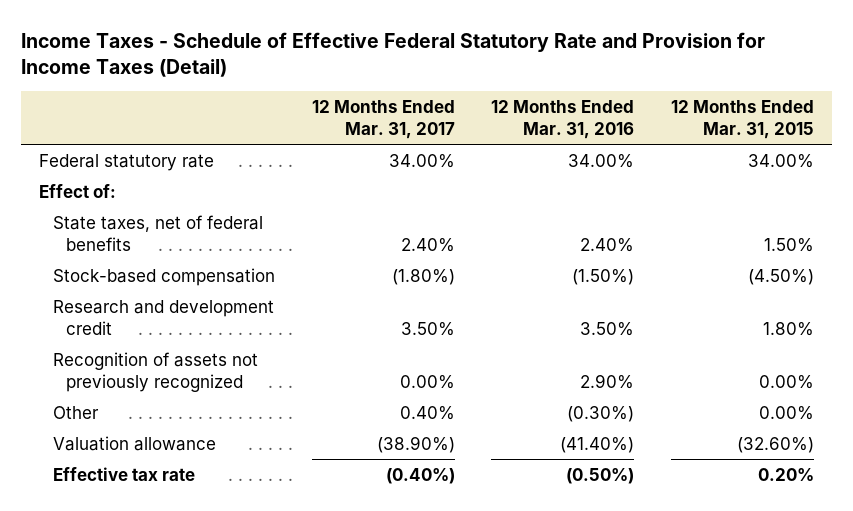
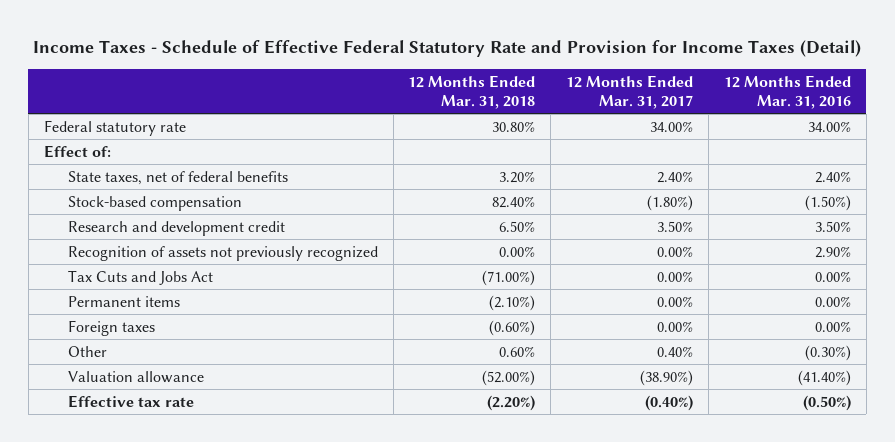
- | 12 Months Ended Mar. 31, 2017 | 12 Months Ended Mar. 31, 2016 | 12 Months Ended Mar. 31, 2015
+ | 12 Months Ended Mar. 31, 2018 | 12 Months Ended Mar. 31, 2017 | 12 Months Ended Mar. 31, 2016
+ Tax Cuts and Jobs Act | (71.00%) | 0.00% | 0.00%
+ Permanent items | (2.10%) | 0.00% | 0.00%
+ Foreign taxes | (0.60%) | 0.00% | 0.00%

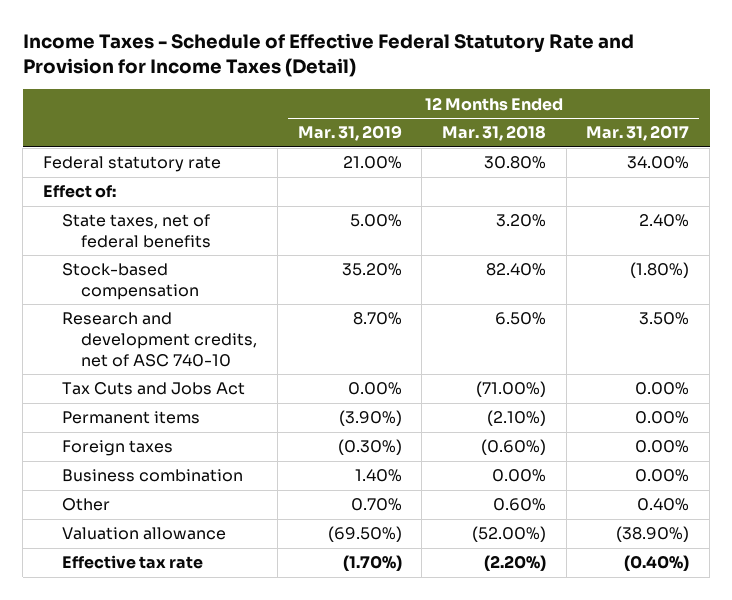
- | 12 Months Ended Mar. 31, 2018 | 12 Months Ended Mar. 31, 2017 | 12 Months Ended Mar. 31, 2016
+ | 12 Months Ended Mar. 31, 2019 | 12 Months Ended Mar. 31, 2018 | 12 Months Ended Mar. 31, 2017
- Research and development credit | 6.50% | 3.50% | 3.50%
- Recognition of assets not previously recognized | 0.00% | 0.00% | 2.90%
+ Research and development credits, net of ASC 740-10 | 8.70% | 6.50% | 3.50%
+ Business combination | 1.40% | 0.00% | 0.00%

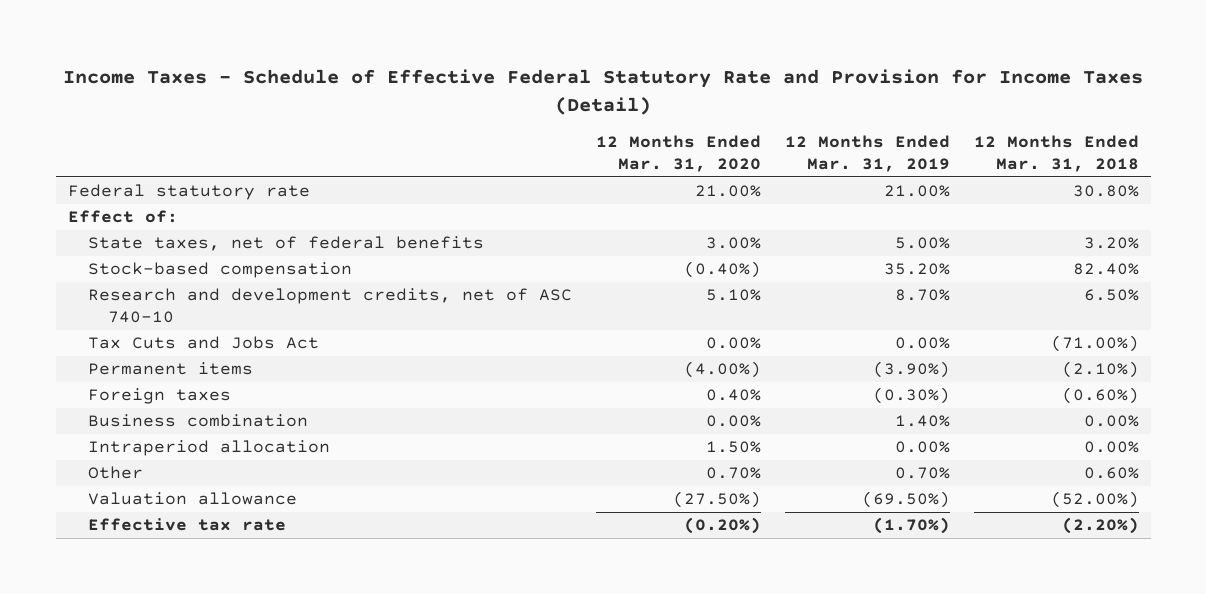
- | 12 Months Ended Mar. 31, 2019 | 12 Months Ended Mar. 31, 2018 | 12 Months Ended Mar. 31, 2017
+ | 12 Months Ended Mar. 31, 2020 | 12 Months Ended Mar. 31, 2019 | 12 Months Ended Mar. 31, 2018
+ Intraperiod allocation | 1.50% | 0.00% | 0.00%

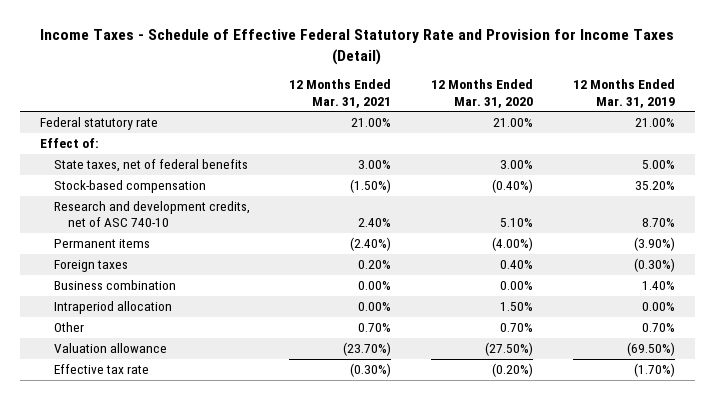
- | 12 Months Ended Mar. 31, 2020 | 12 Months Ended Mar. 31, 2019 | 12 Months Ended Mar. 31, 2018
+ | 12 Months Ended Mar. 31, 2021 | 12 Months Ended Mar. 31, 2020 | 12 Months Ended Mar. 31, 2019
- Tax Cuts and Jobs Act | 0.00% | 0.00% | (71.00%)

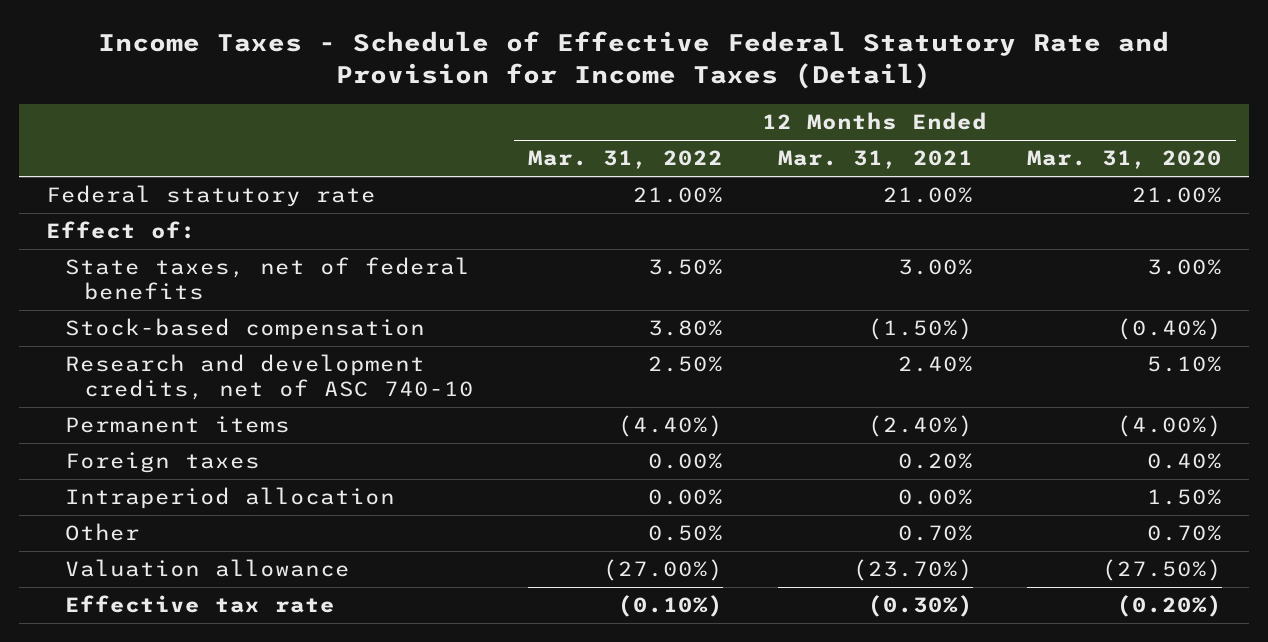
- | 12 Months Ended Mar. 31, 2021 | 12 Months Ended Mar. 31, 2020 | 12 Months Ended Mar. 31, 2019
+ | 12 Months Ended Mar. 31, 2022 | 12 Months Ended Mar. 31, 2021 | 12 Months Ended Mar. 31, 2020
- Business combination | 0.00% | 0.00% | 1.40%

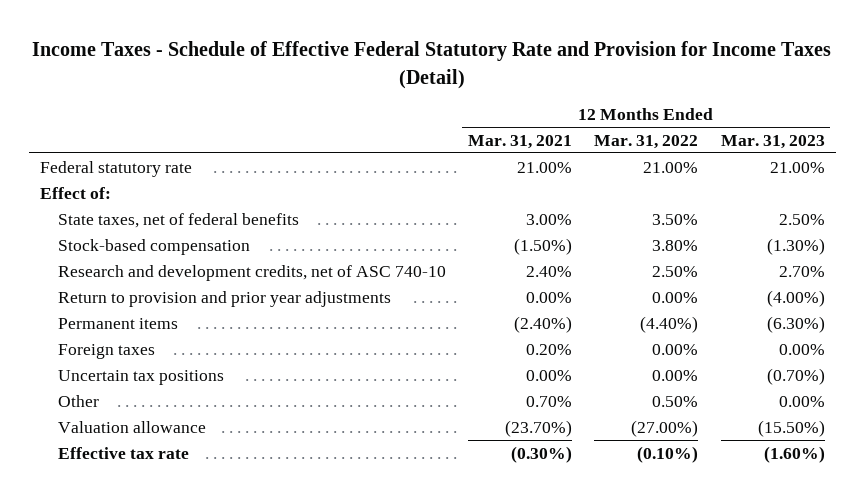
- | 12 Months Ended Mar. 31, 2022 | 12 Months Ended Mar. 31, 2021 | 12 Months Ended Mar. 31, 2020
+ | 12 Months Ended Mar. 31, 2021 | 12 Months Ended Mar. 31, 2022 | 12 Months Ended Mar. 31, 2023
+ Return to provision and prior year adjustments | 0.00% | 0.00% | (4.00%)
- Intraperiod allocation | 0.00% | 0.00% | 1.50%
+ Uncertain tax positions | 0.00% | 0.00% | (0.70%)

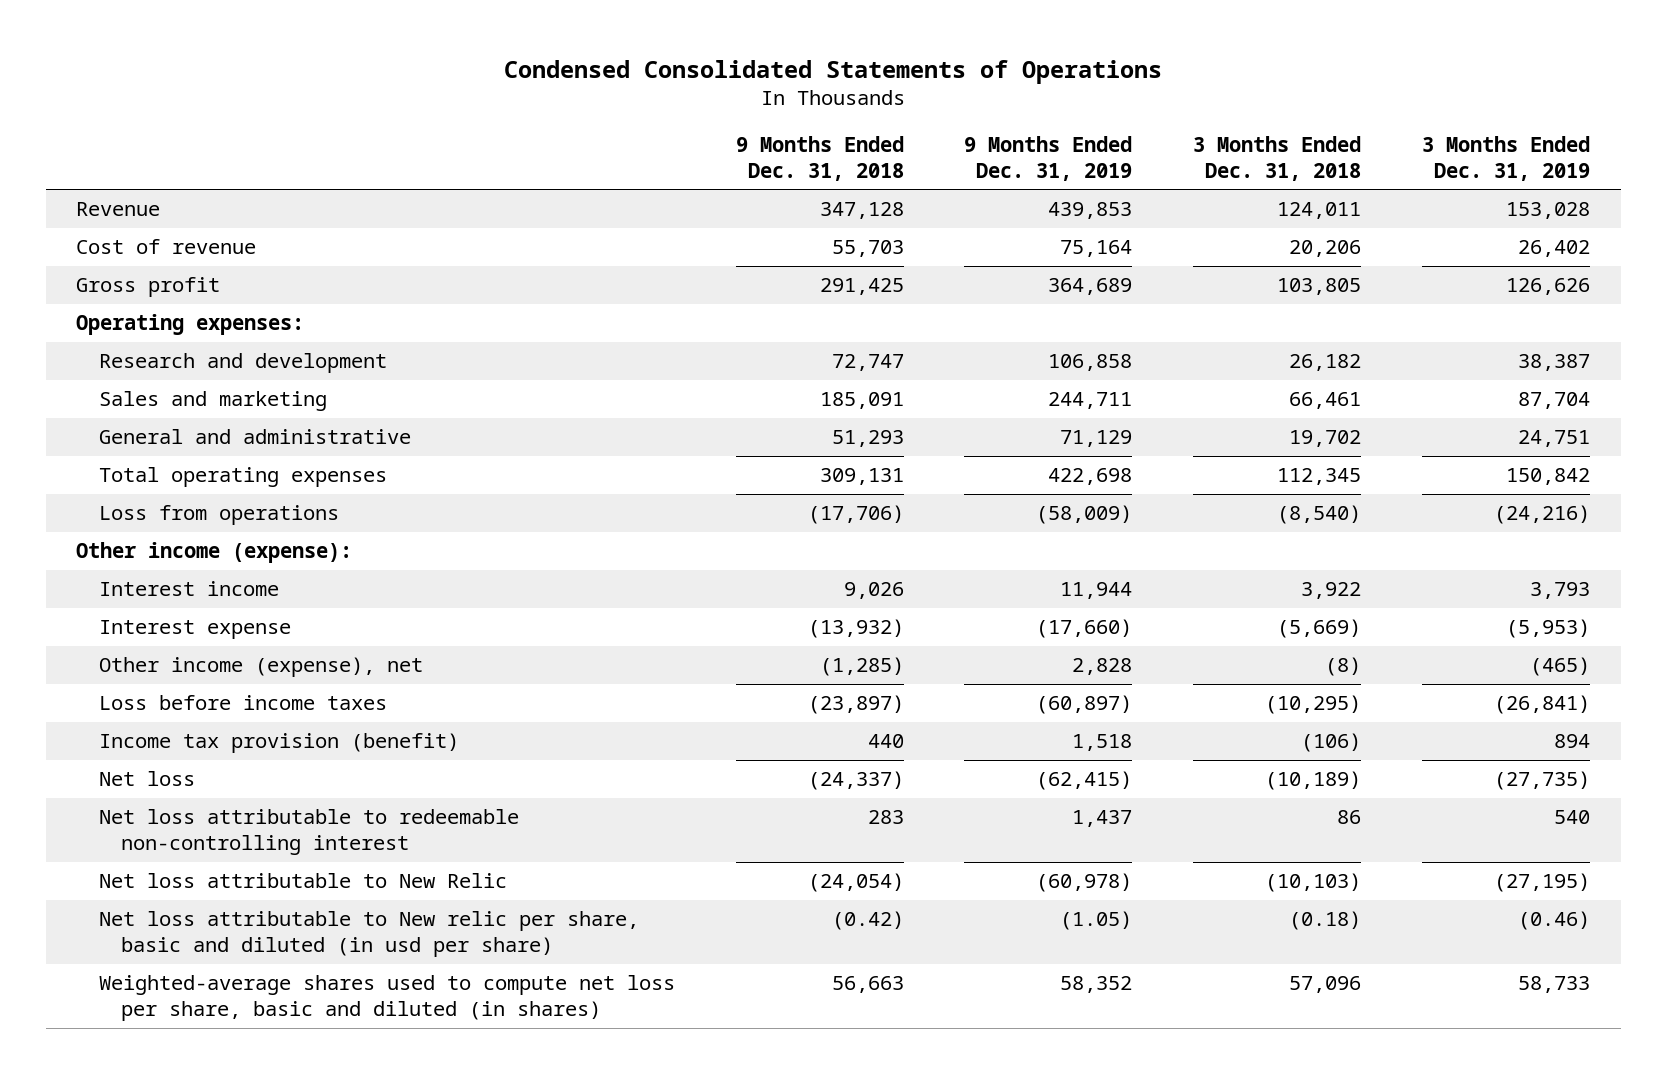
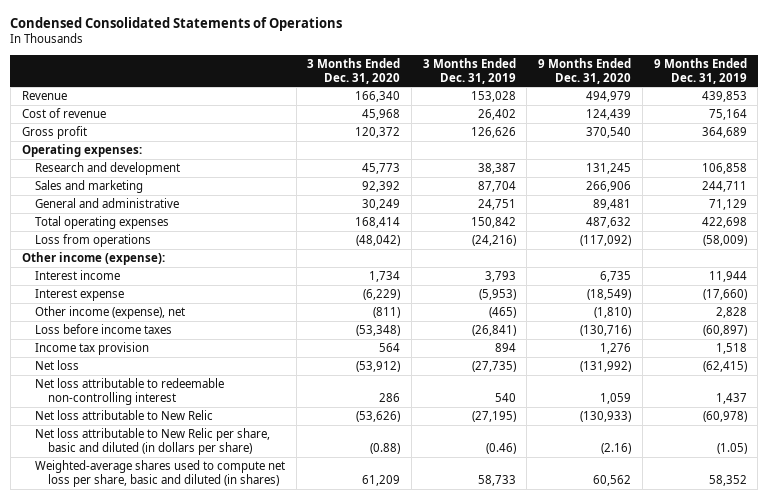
- | 9 Months Ended Dec. 31, 2018 | 9 Months Ended Dec. 31, 2019 | 3 Months Ended Dec. 31, 2018 | 3 Months Ended Dec. 31, 2019
+ | 3 Months Ended Dec. 31, 2020 | 3 Months Ended Dec. 31, 2019 | 9 Months Ended Dec. 31, 2020 | 9 Months Ended Dec. 31, 2019
- Income tax provision (benefit) | 440 | 1,518 | (106) | 894
+ Income tax provision | 564 | 894 | 1,276 | 1,518
- Net loss attributable to New relic per share, basic and diluted (in usd per share) | (0.42) | (1.05) | (0.18) | (0.46)
+ Net loss attributable to New Relic per share, basic and diluted (in dollars per share) | (0.88) | (0.46) | (2.16) | (1.05)

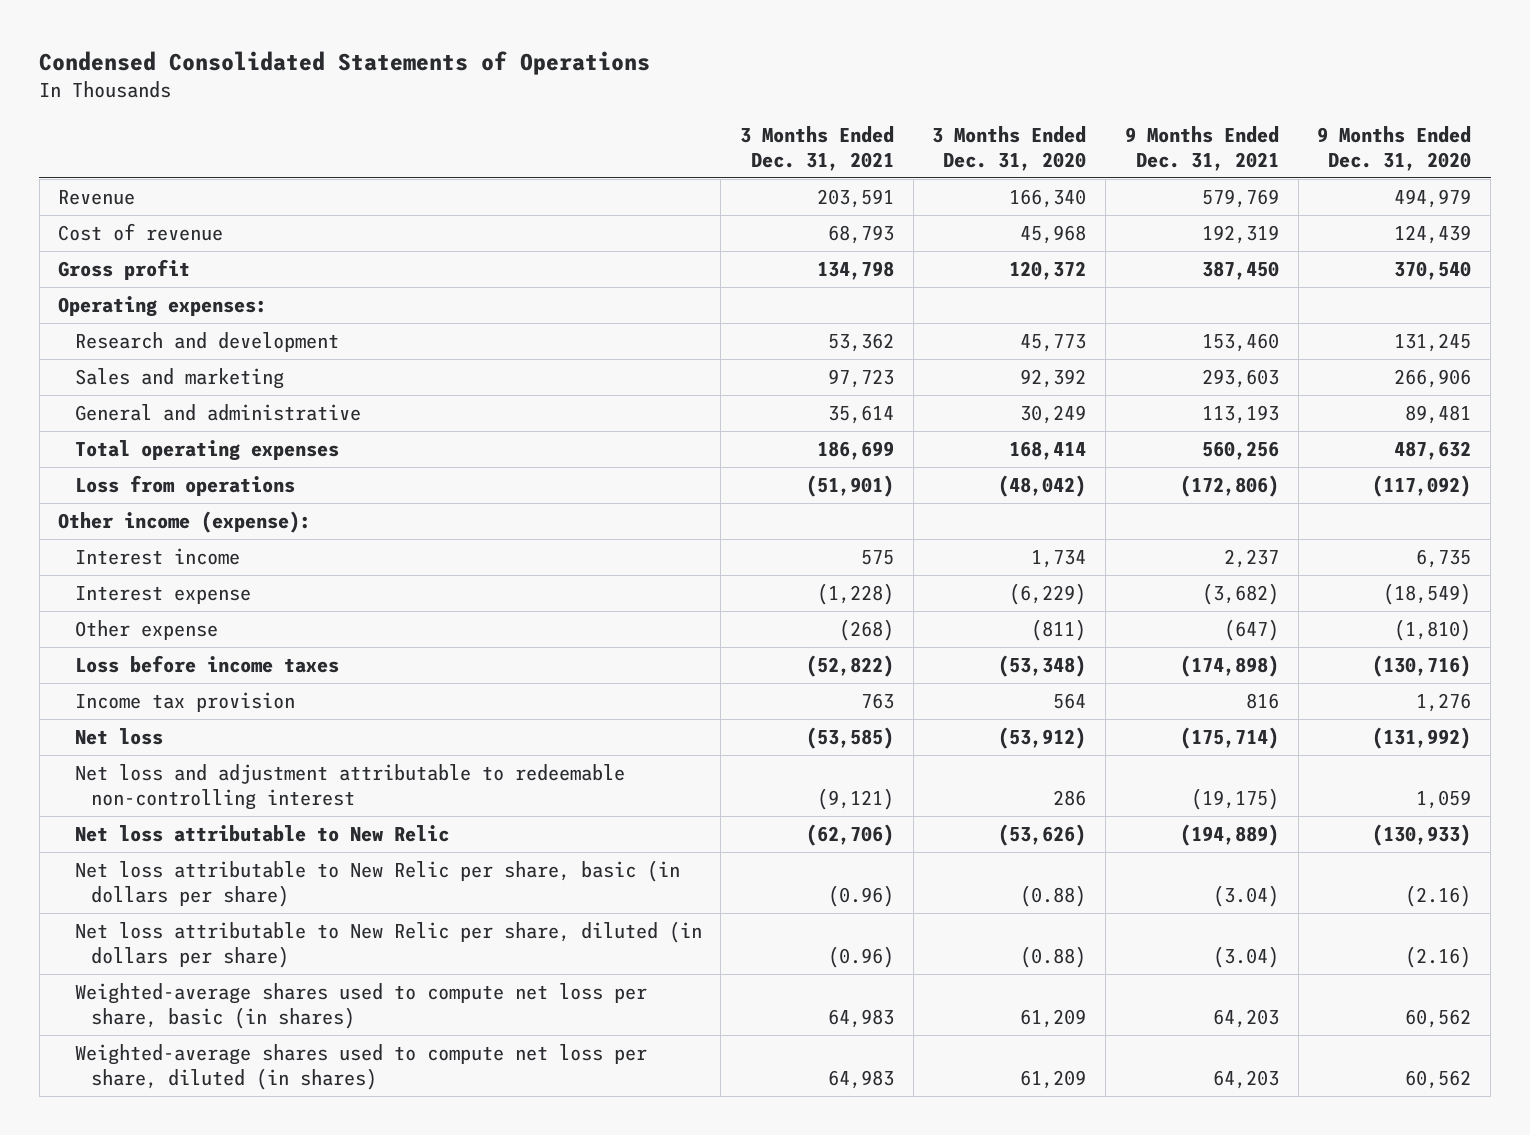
- | 3 Months Ended Dec. 31, 2020 | 3 Months Ended Dec. 31, 2019 | 9 Months Ended Dec. 31, 2020 | 9 Months Ended Dec. 31, 2019
+ | 3 Months Ended Dec. 31, 2021 | 3 Months Ended Dec. 31, 2020 | 9 Months Ended Dec. 31, 2021 | 9 Months Ended Dec. 31, 2020
- Other income (expense), net | (811) | (465) | (1,810) | 2,828
+ Other expense | (268) | (811) | (647) | (1,810)
- Net loss attributable to redeemable non-controlling interest | 286 | 540 | 1,059 | 1,437
+ Net loss and adjustment attributable to redeemable non-controlling interest | (9,121) | 286 | (19,175) | 1,059
- Net loss attributable to New Relic per share, basic and diluted (in dollars per share) | (0.88) | (0.46) | (2.16) | (1.05)
- Weighted-average shares used to compute net loss per share, basic and diluted (in shares) | 61,209 | 58,733 | 60,562 | 58,352
+ Net loss attributable to New Relic per share, basic (in dollars per share) | (0.96) | (0.88) | (3.04) | (2.16)
+ Net loss attributable to New Relic per share, diluted (in dollars per share) | (0.96) | (0.88) | (3.04) | (2.16)
+ Weighted-average shares used to compute net loss per share, basic (in shares) | 64,983 | 61,209 | 64,203 | 60,562
+ Weighted-average shares used to compute net loss per share, diluted (in shares) | 64,983 | 61,209 | 64,203 | 60,562

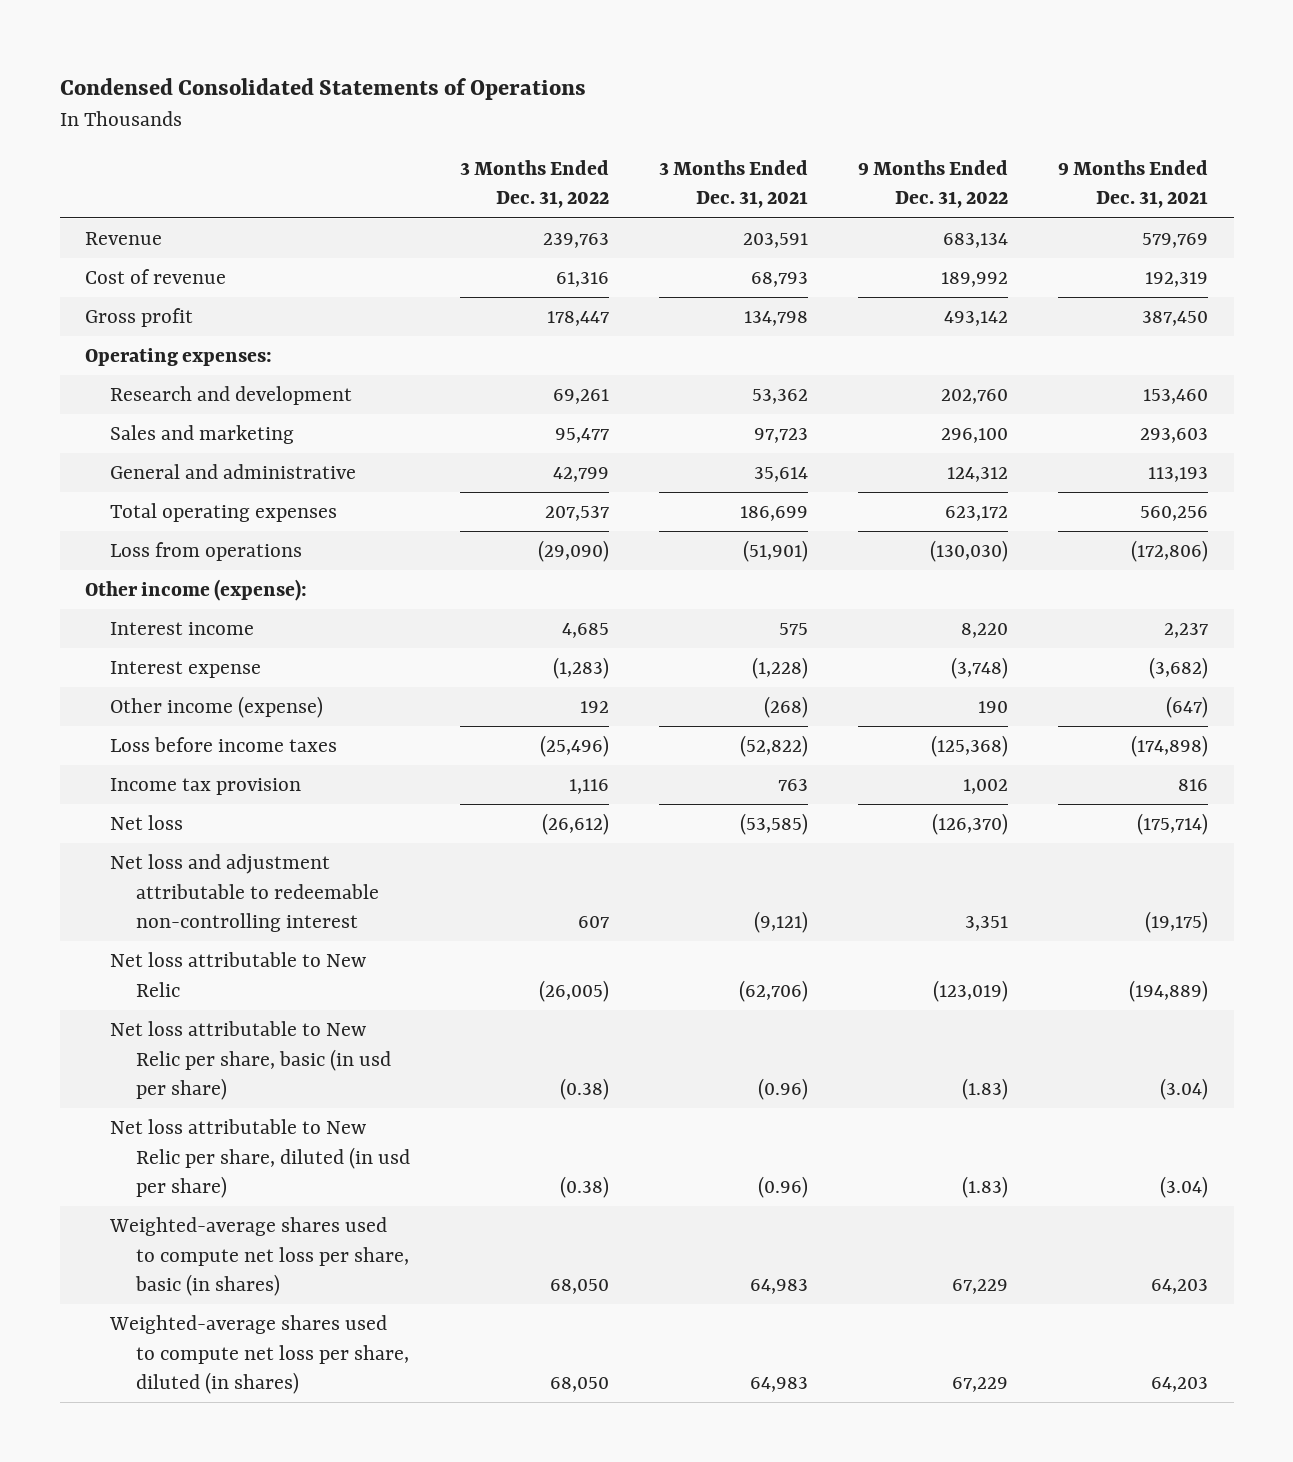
- | 3 Months Ended Dec. 31, 2021 | 3 Months Ended Dec. 31, 2020 | 9 Months Ended Dec. 31, 2021 | 9 Months Ended Dec. 31, 2020
+ | 3 Months Ended Dec. 31, 2022 | 3 Months Ended Dec. 31, 2021 | 9 Months Ended Dec. 31, 2022 | 9 Months Ended Dec. 31, 2021
- Other expense | (268) | (811) | (647) | (1,810)
+ Other income (expense) | 192 | (268) | 190 | (647)
- Net loss attributable to New Relic per share, basic (in dollars per share) | (0.96) | (0.88) | (3.04) | (2.16)
- Net loss attributable to New Relic per share, diluted (in dollars per share) | (0.96) | (0.88) | (3.04) | (2.16)
+ Net loss attributable to New Relic per share, basic (in usd per share) | (0.38) | (0.96) | (1.83) | (3.04)
+ Net loss attributable to New Relic per share, diluted (in usd per share) | (0.38) | (0.96) | (1.83) | (3.04)

